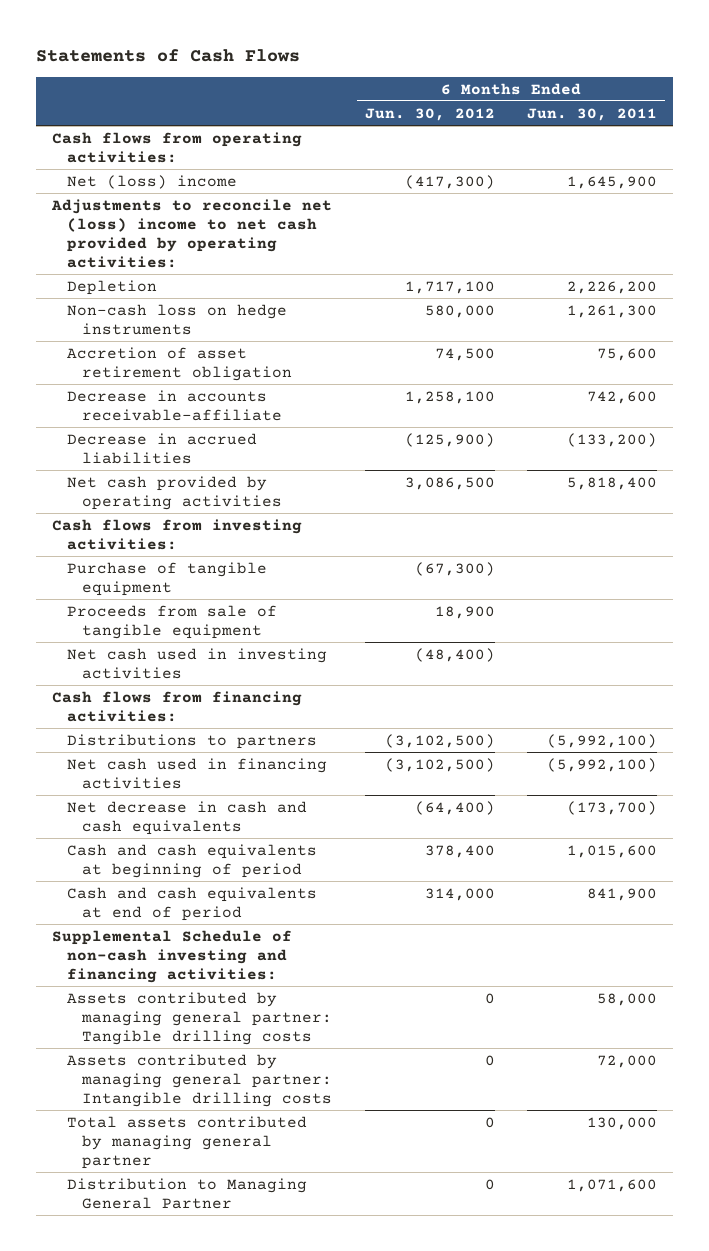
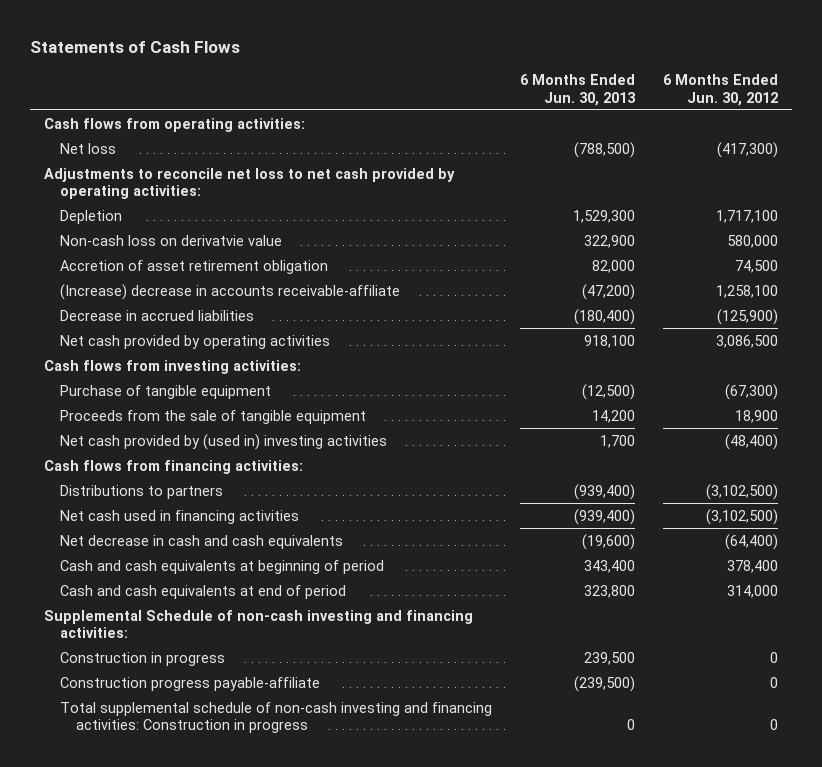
- | 6 Months Ended Jun. 30, 2012 | 6 Months Ended Jun. 30, 2011
+ | 6 Months Ended Jun. 30, 2013 | 6 Months Ended Jun. 30, 2012
- Net (loss) income | (417,300) | 1,645,900
- Adjustments to reconcile net (loss) income to net cash provided by operating activities:
+ Net loss | (788,500) | (417,300)
+ Adjustments to reconcile net loss to net cash provided by operating activities:
- Non-cash loss on hedge instruments | 580,000 | 1,261,300
+ Non-cash loss on derivatvie value | 322,900 | 580,000
- Decrease in accounts receivable-affiliate | 1,258,100 | 742,600
+ (Increase) decrease in accounts receivable-affiliate | (47,200) | 1,258,100
- Proceeds from sale of tangible equipment | 18,900 |
- Net cash used in investing activities | (48,400) |
+ Proceeds from the sale of tangible equipment | 14,200 | 18,900
+ Net cash provided by (used in) investing activities | 1,700 | (48,400)
- Assets contributed by managing general partner: Tangible drilling costs | 0 | 58,000
- Assets contributed by managing general partner: Intangible drilling costs | 0 | 72,000
- Total assets contributed by managing general partner | 0 | 130,000
- Distribution to Managing General Partner | 0 | 1,071,600
+ Construction in progress | 239,500 | 0
+ Construction progress payable-affiliate | (239,500) | 0
+ Total supplemental schedule of non-cash investing and financing activities: Construction in progress | 0 | 0

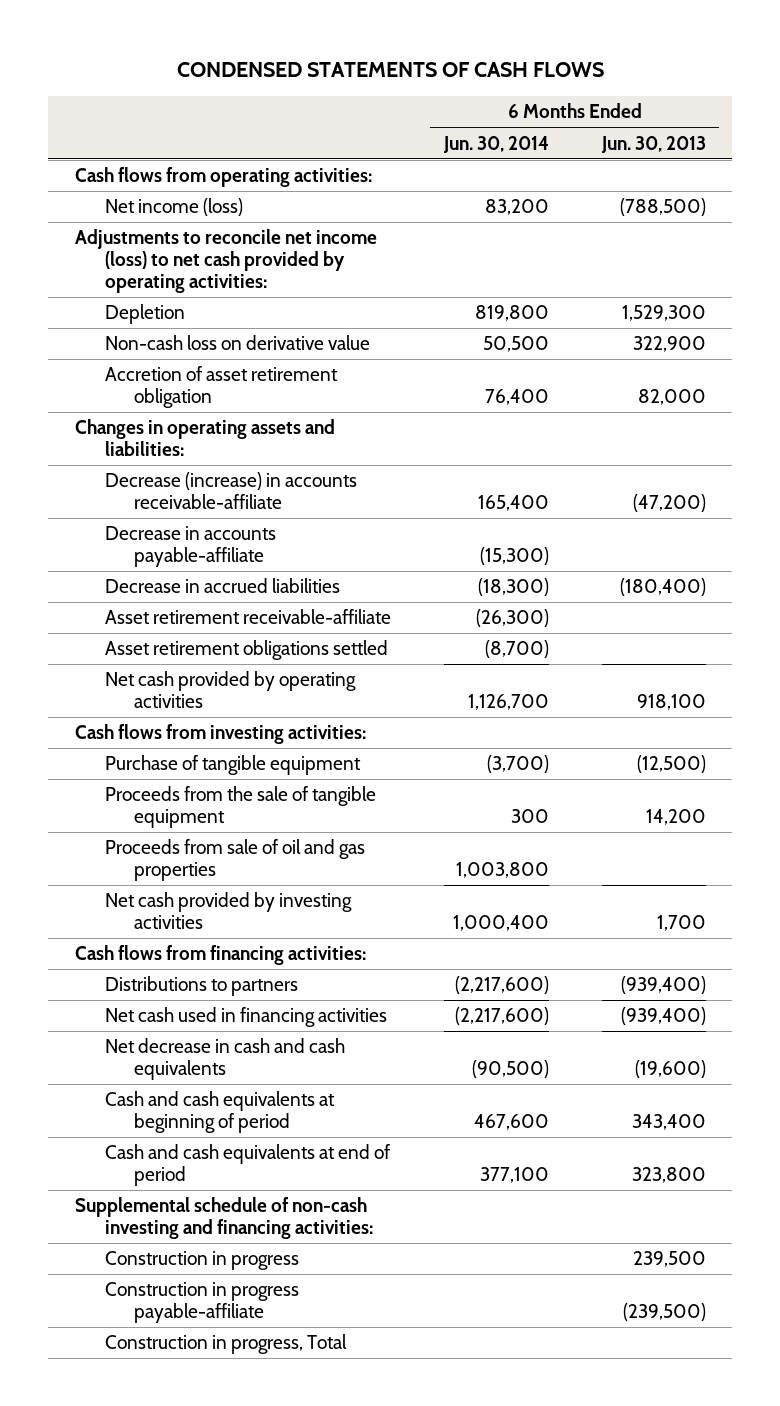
- Statements of Cash Flows
+ CONDENSED STATEMENTS OF CASH FLOWS
- | 6 Months Ended Jun. 30, 2013 | 6 Months Ended Jun. 30, 2012
+ | 6 Months Ended Jun. 30, 2014 | 6 Months Ended Jun. 30, 2013
- Net loss | (788,500) | (417,300)
- Adjustments to reconcile net loss to net cash provided by operating activities:
+ Net income (loss) | 83,200 | (788,500)
+ Adjustments to reconcile net income (loss) to net cash provided by operating activities:
- Non-cash loss on derivatvie value | 322,900 | 580,000
+ Non-cash loss on derivative value | 50,500 | 322,900
- (Increase) decrease in accounts receivable-affiliate | (47,200) | 1,258,100
+ Changes in operating assets and liabilities:
+ Decrease (increase) in accounts receivable-affiliate | 165,400 | (47,200)
+ Decrease in accounts payable-affiliate | (15,300) |
+ Asset retirement receivable-affiliate | (26,300) |
+ Asset retirement obligations settled | (8,700) |
- Net cash provided by (used in) investing activities | 1,700 | (48,400)
+ Proceeds from sale of oil and gas properties | 1,003,800 |
+ Net cash provided by investing activities | 1,000,400 | 1,700
- Supplemental Schedule of non-cash investing and financing activities:
+ Supplemental schedule of non-cash investing and financing activities:
- Construction progress payable-affiliate | (239,500) | 0
- Total supplemental schedule of non-cash investing and financing activities: Construction in progress | 0 | 0
+ Construction in progress payable-affiliate | | (239,500)
+ Construction in progress, Total

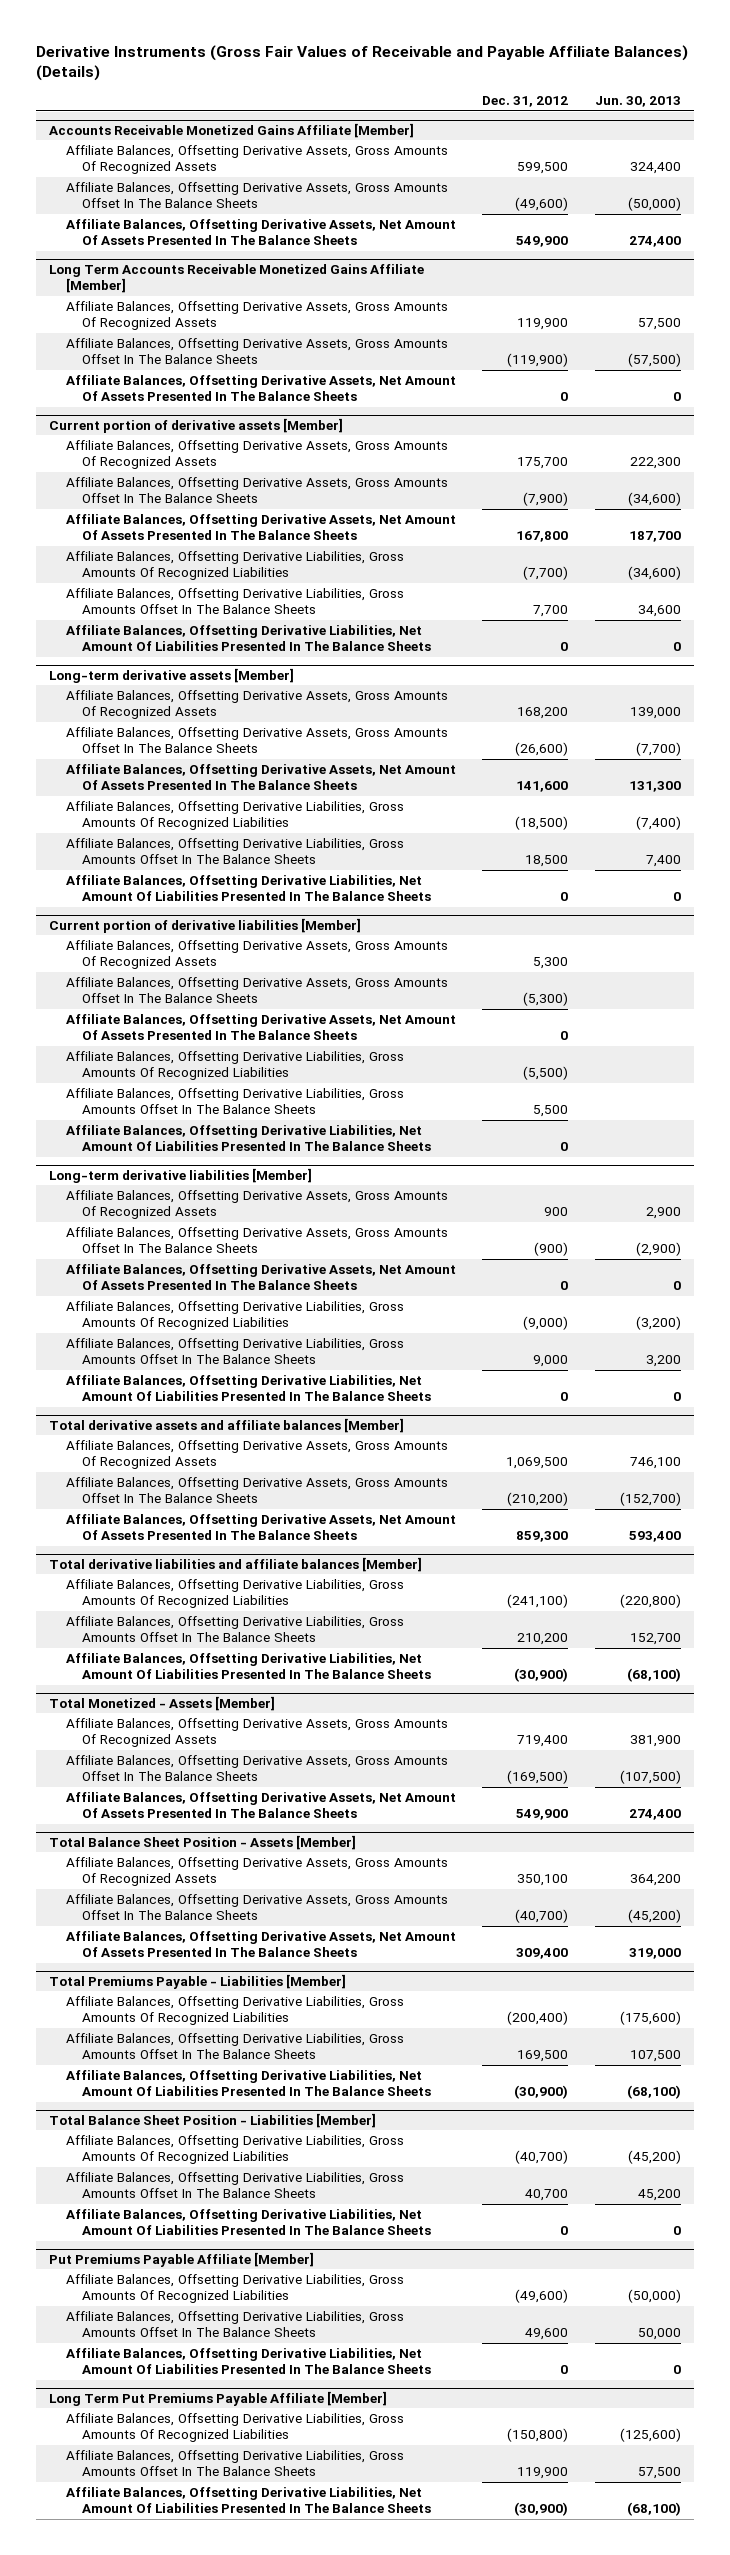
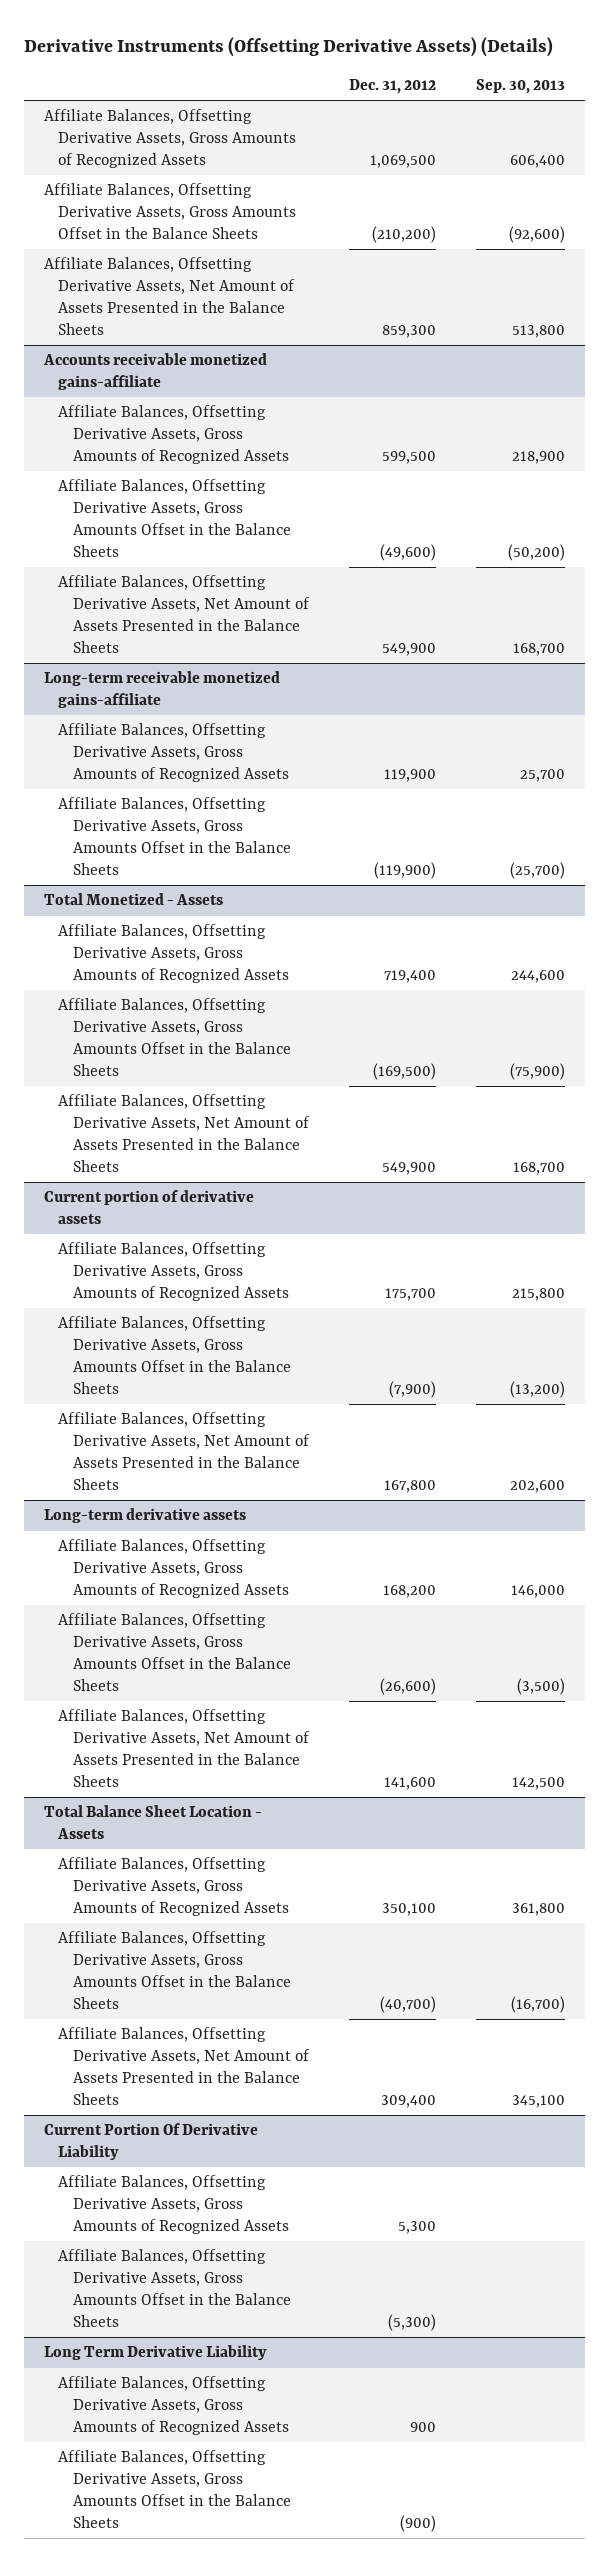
- Derivative Instruments (Gross Fair Values of Receivable and Payable Affiliate Balances) (Details)
+ Derivative Instruments (Offsetting Derivative Assets) (Details)
- | Dec. 31, 2012 | Jun. 30, 2013
+ | Dec. 31, 2012 | Sep. 30, 2013
- Accounts Receivable Monetized Gains Affiliate [Member]
- Affiliate Balances, Offsetting Derivative Assets, Gross Amounts Of Recognized Assets | 599,500 | 324,400
- Affiliate Balances, Offsetting Derivative Assets, Gross Amounts Offset In The Balance Sheets | (49,600) | (50,000)
- Affiliate Balances, Offsetting Derivative Assets, Net Amount Of Assets Presented In The Balance Sheets | 549,900 | 274,400
- Long Term Accounts Receivable Monetized Gains Affiliate [Member]
- Affiliate Balances, Offsetting Derivative Assets, Gross Amounts Of Recognized Assets | 119,900 | 57,500
- Affiliate Balances, Offsetting Derivative Assets, Gross Amounts Offset In The Balance Sheets | (119,900) | (57,500)
- Affiliate Balances, Offsetting Derivative Assets, Net Amount Of Assets Presented In The Balance Sheets | 0 | 0
- Current portion of derivative assets [Member]
- Affiliate Balances, Offsetting Derivative Assets, Gross Amounts Of Recognized Assets | 175,700 | 222,300
- Affiliate Balances, Offsetting Derivative Assets, Gross Amounts Offset In The Balance Sheets | (7,900) | (34,600)
- Affiliate Balances, Offsetting Derivative Assets, Net Amount Of Assets Presented In The Balance Sheets | 167,800 | 187,700
- Affiliate Balances, Offsetting Derivative Liabilities, Gross Amounts Of Recognized Liabilities | (7,700) | (34,600)
- Affiliate Balances, Offsetting Derivative Liabilities, Gross Amounts Offset In The Balance Sheets | 7,700 | 34,600
- Affiliate Balances, Offsetting Derivative Liabilities, Net Amount Of Liabilities Presented In The Balance Sheets | 0 | 0
- Long-term derivative assets [Member]
- Affiliate Balances, Offsetting Derivative Assets, Gross Amounts Of Recognized Assets | 168,200 | 139,000
- Affiliate Balances, Offsetting Derivative Assets, Gross Amounts Offset In The Balance Sheets | (26,600) | (7,700)
- Affiliate Balances, Offsetting Derivative Assets, Net Amount Of Assets Presented In The Balance Sheets | 141,600 | 131,300
- Affiliate Balances, Offsetting Derivative Liabilities, Gross Amounts Of Recognized Liabilities | (18,500) | (7,400)
- Affiliate Balances, Offsetting Derivative Liabilities, Gross Amounts Offset In The Balance Sheets | 18,500 | 7,400
- Affiliate Balances, Offsetting Derivative Liabilities, Net Amount Of Liabilities Presented In The Balance Sheets | 0 | 0
- Current portion of derivative liabilities [Member]
- Affiliate Balances, Offsetting Derivative Assets, Gross Amounts Of Recognized Assets | 5,300 |
- Affiliate Balances, Offsetting Derivative Assets, Gross Amounts Offset In The Balance Sheets | (5,300) |
- Affiliate Balances, Offsetting Derivative Assets, Net Amount Of Assets Presented In The Balance Sheets | 0 |
- Affiliate Balances, Offsetting Derivative Liabilities, Gross Amounts Of Recognized Liabilities | (5,500) |
- Affiliate Balances, Offsetting Derivative Liabilities, Gross Amounts Offset In The Balance Sheets | 5,500 |
- Affiliate Balances, Offsetting Derivative Liabilities, Net Amount Of Liabilities Presented In The Balance Sheets | 0 |
- Long-term derivative liabilities [Member]
- Affiliate Balances, Offsetting Derivative Assets, Gross Amounts Of Recognized Assets | 900 | 2,900
- Affiliate Balances, Offsetting Derivative Assets, Gross Amounts Offset In The Balance Sheets | (900) | (2,900)
- Affiliate Balances, Offsetting Derivative Assets, Net Amount Of Assets Presented In The Balance Sheets | 0 | 0
- Affiliate Balances, Offsetting Derivative Liabilities, Gross Amounts Of Recognized Liabilities | (9,000) | (3,200)
- Affiliate Balances, Offsetting Derivative Liabilities, Gross Amounts Offset In The Balance Sheets | 9,000 | 3,200
- Affiliate Balances, Offsetting Derivative Liabilities, Net Amount Of Liabilities Presented In The Balance Sheets | 0 | 0
- Total derivative assets and affiliate balances [Member]
- Affiliate Balances, Offsetting Derivative Assets, Gross Amounts Of Recognized Assets | 1,069,500 | 746,100
- Affiliate Balances, Offsetting Derivative Assets, Gross Amounts Offset In The Balance Sheets | (210,200) | (152,700)
- Affiliate Balances, Offsetting Derivative Assets, Net Amount Of Assets Presented In The Balance Sheets | 859,300 | 593,400
- Total derivative liabilities and affiliate balances [Member]
- Affiliate Balances, Offsetting Derivative Liabilities, Gross Amounts Of Recognized Liabilities | (241,100) | (220,800)
- Affiliate Balances, Offsetting Derivative Liabilities, Gross Amounts Offset In The Balance Sheets | 210,200 | 152,700
- Affiliate Balances, Offsetting Derivative Liabilities, Net Amount Of Liabilities Presented In The Balance Sheets | (30,900) | (68,100)
- Total Monetized - Assets [Member]
- Affiliate Balances, Offsetting Derivative Assets, Gross Amounts Of Recognized Assets | 719,400 | 381,900
- Affiliate Balances, Offsetting Derivative Assets, Gross Amounts Offset In The Balance Sheets | (169,500) | (107,500)
- Affiliate Balances, Offsetting Derivative Assets, Net Amount Of Assets Presented In The Balance Sheets | 549,900 | 274,400
- Total Balance Sheet Position - Assets [Member]
- Affiliate Balances, Offsetting Derivative Assets, Gross Amounts Of Recognized Assets | 350,100 | 364,200
- Affiliate Balances, Offsetting Derivative Assets, Gross Amounts Offset In The Balance Sheets | (40,700) | (45,200)
- Affiliate Balances, Offsetting Derivative Assets, Net Amount Of Assets Presented In The Balance Sheets | 309,400 | 319,000
- Total Premiums Payable - Liabilities [Member]
- Affiliate Balances, Offsetting Derivative Liabilities, Gross Amounts Of Recognized Liabilities | (200,400) | (175,600)
- Affiliate Balances, Offsetting Derivative Liabilities, Gross Amounts Offset In The Balance Sheets | 169,500 | 107,500
- Affiliate Balances, Offsetting Derivative Liabilities, Net Amount Of Liabilities Presented In The Balance Sheets | (30,900) | (68,100)
- Total Balance Sheet Position - Liabilities [Member]
- Affiliate Balances, Offsetting Derivative Liabilities, Gross Amounts Of Recognized Liabilities | (40,700) | (45,200)
- Affiliate Balances, Offsetting Derivative Liabilities, Gross Amounts Offset In The Balance Sheets | 40,700 | 45,200
- Affiliate Balances, Offsetting Derivative Liabilities, Net Amount Of Liabilities Presented In The Balance Sheets | 0 | 0
- Put Premiums Payable Affiliate [Member]
- Affiliate Balances, Offsetting Derivative Liabilities, Gross Amounts Of Recognized Liabilities | (49,600) | (50,000)
- Affiliate Balances, Offsetting Derivative Liabilities, Gross Amounts Offset In The Balance Sheets | 49,600 | 50,000
- Affiliate Balances, Offsetting Derivative Liabilities, Net Amount Of Liabilities Presented In The Balance Sheets | 0 | 0
- Long Term Put Premiums Payable Affiliate [Member]
- Affiliate Balances, Offsetting Derivative Liabilities, Gross Amounts Of Recognized Liabilities | (150,800) | (125,600)
- Affiliate Balances, Offsetting Derivative Liabilities, Gross Amounts Offset In The Balance Sheets | 119,900 | 57,500
- Affiliate Balances, Offsetting Derivative Liabilities, Net Amount Of Liabilities Presented In The Balance Sheets | (30,900) | (68,100)
+ Affiliate Balances, Offsetting Derivative Assets, Gross Amounts of Recognized Assets | 1,069,500 | 606,400
+ Affiliate Balances, Offsetting Derivative Assets, Gross Amounts Offset in the Balance Sheets | (210,200) | (92,600)
+ Affiliate Balances, Offsetting Derivative Assets, Net Amount of Assets Presented in the Balance Sheets | 859,300 | 513,800
+ Accounts receivable monetized gains-affiliate
+ Affiliate Balances, Offsetting Derivative Assets, Gross Amounts of Recognized Assets | 599,500 | 218,900
+ Affiliate Balances, Offsetting Derivative Assets, Gross Amounts Offset in the Balance Sheets | (49,600) | (50,200)
+ Affiliate Balances, Offsetting Derivative Assets, Net Amount of Assets Presented in the Balance Sheets | 549,900 | 168,700
+ Long-term receivable monetized gains-affiliate
+ Affiliate Balances, Offsetting Derivative Assets, Gross Amounts of Recognized Assets | 119,900 | 25,700
+ Affiliate Balances, Offsetting Derivative Assets, Gross Amounts Offset in the Balance Sheets | (119,900) | (25,700)
+ Total Monetized - Assets
+ Affiliate Balances, Offsetting Derivative Assets, Gross Amounts of Recognized Assets | 719,400 | 244,600
+ Affiliate Balances, Offsetting Derivative Assets, Gross Amounts Offset in the Balance Sheets | (169,500) | (75,900)
+ Affiliate Balances, Offsetting Derivative Assets, Net Amount of Assets Presented in the Balance Sheets | 549,900 | 168,700
+ Current portion of derivative assets
+ Affiliate Balances, Offsetting Derivative Assets, Gross Amounts of Recognized Assets | 175,700 | 215,800
+ Affiliate Balances, Offsetting Derivative Assets, Gross Amounts Offset in the Balance Sheets | (7,900) | (13,200)
+ Affiliate Balances, Offsetting Derivative Assets, Net Amount of Assets Presented in the Balance Sheets | 167,800 | 202,600
+ Long-term derivative assets
+ Affiliate Balances, Offsetting Derivative Assets, Gross Amounts of Recognized Assets | 168,200 | 146,000
+ Affiliate Balances, Offsetting Derivative Assets, Gross Amounts Offset in the Balance Sheets | (26,600) | (3,500)
+ Affiliate Balances, Offsetting Derivative Assets, Net Amount of Assets Presented in the Balance Sheets | 141,600 | 142,500
+ Total Balance Sheet Location - Assets
+ Affiliate Balances, Offsetting Derivative Assets, Gross Amounts of Recognized Assets | 350,100 | 361,800
+ Affiliate Balances, Offsetting Derivative Assets, Gross Amounts Offset in the Balance Sheets | (40,700) | (16,700)
+ Affiliate Balances, Offsetting Derivative Assets, Net Amount of Assets Presented in the Balance Sheets | 309,400 | 345,100
+ Current Portion Of Derivative Liability
+ Affiliate Balances, Offsetting Derivative Assets, Gross Amounts of Recognized Assets | 5,300 |
+ Affiliate Balances, Offsetting Derivative Assets, Gross Amounts Offset in the Balance Sheets | (5,300) |
+ Long Term Derivative Liability
+ Affiliate Balances, Offsetting Derivative Assets, Gross Amounts of Recognized Assets | 900 |
+ Affiliate Balances, Offsetting Derivative Assets, Gross Amounts Offset in the Balance Sheets | (900) |

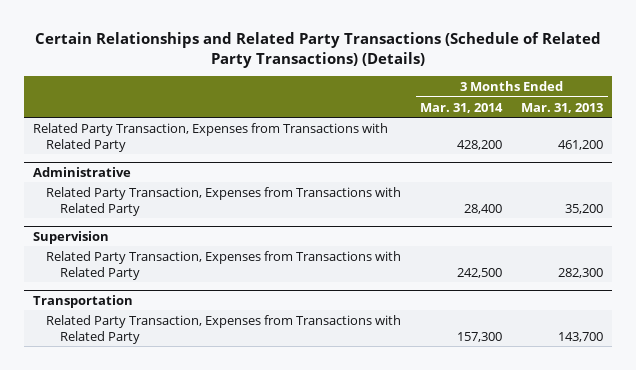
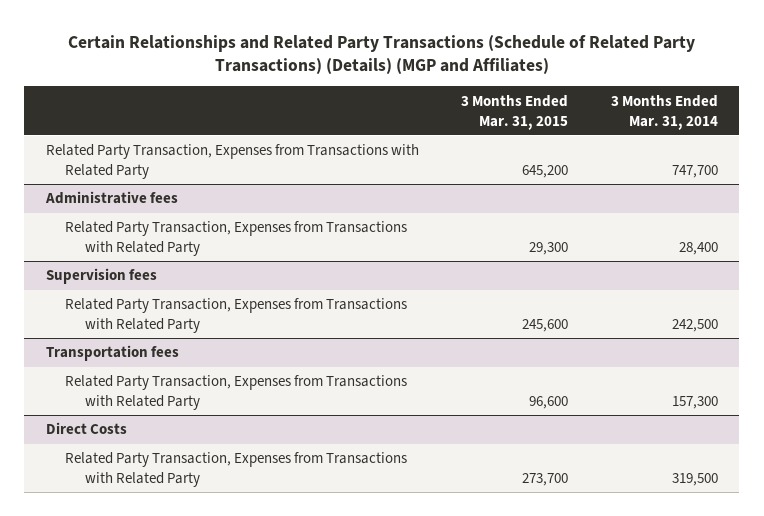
- Certain Relationships and Related Party Transactions (Schedule of Related Party Transactions) (Details)
+ Certain Relationships and Related Party Transactions (Schedule of Related Party Transactions) (Details) (MGP and Affiliates)
- | 3 Months Ended Mar. 31, 2014 | 3 Months Ended Mar. 31, 2013
+ | 3 Months Ended Mar. 31, 2015 | 3 Months Ended Mar. 31, 2014
- Related Party Transaction, Expenses from Transactions with Related Party | 428,200 | 461,200
- Administrative
+ Related Party Transaction, Expenses from Transactions with Related Party | 645,200 | 747,700
+ Administrative fees
- Supervision
+ Supervision fees
- Transportation
+ Transportation fees
+ Direct Costs
+ Related Party Transaction, Expenses from Transactions with Related Party | 273,700 | 319,500

